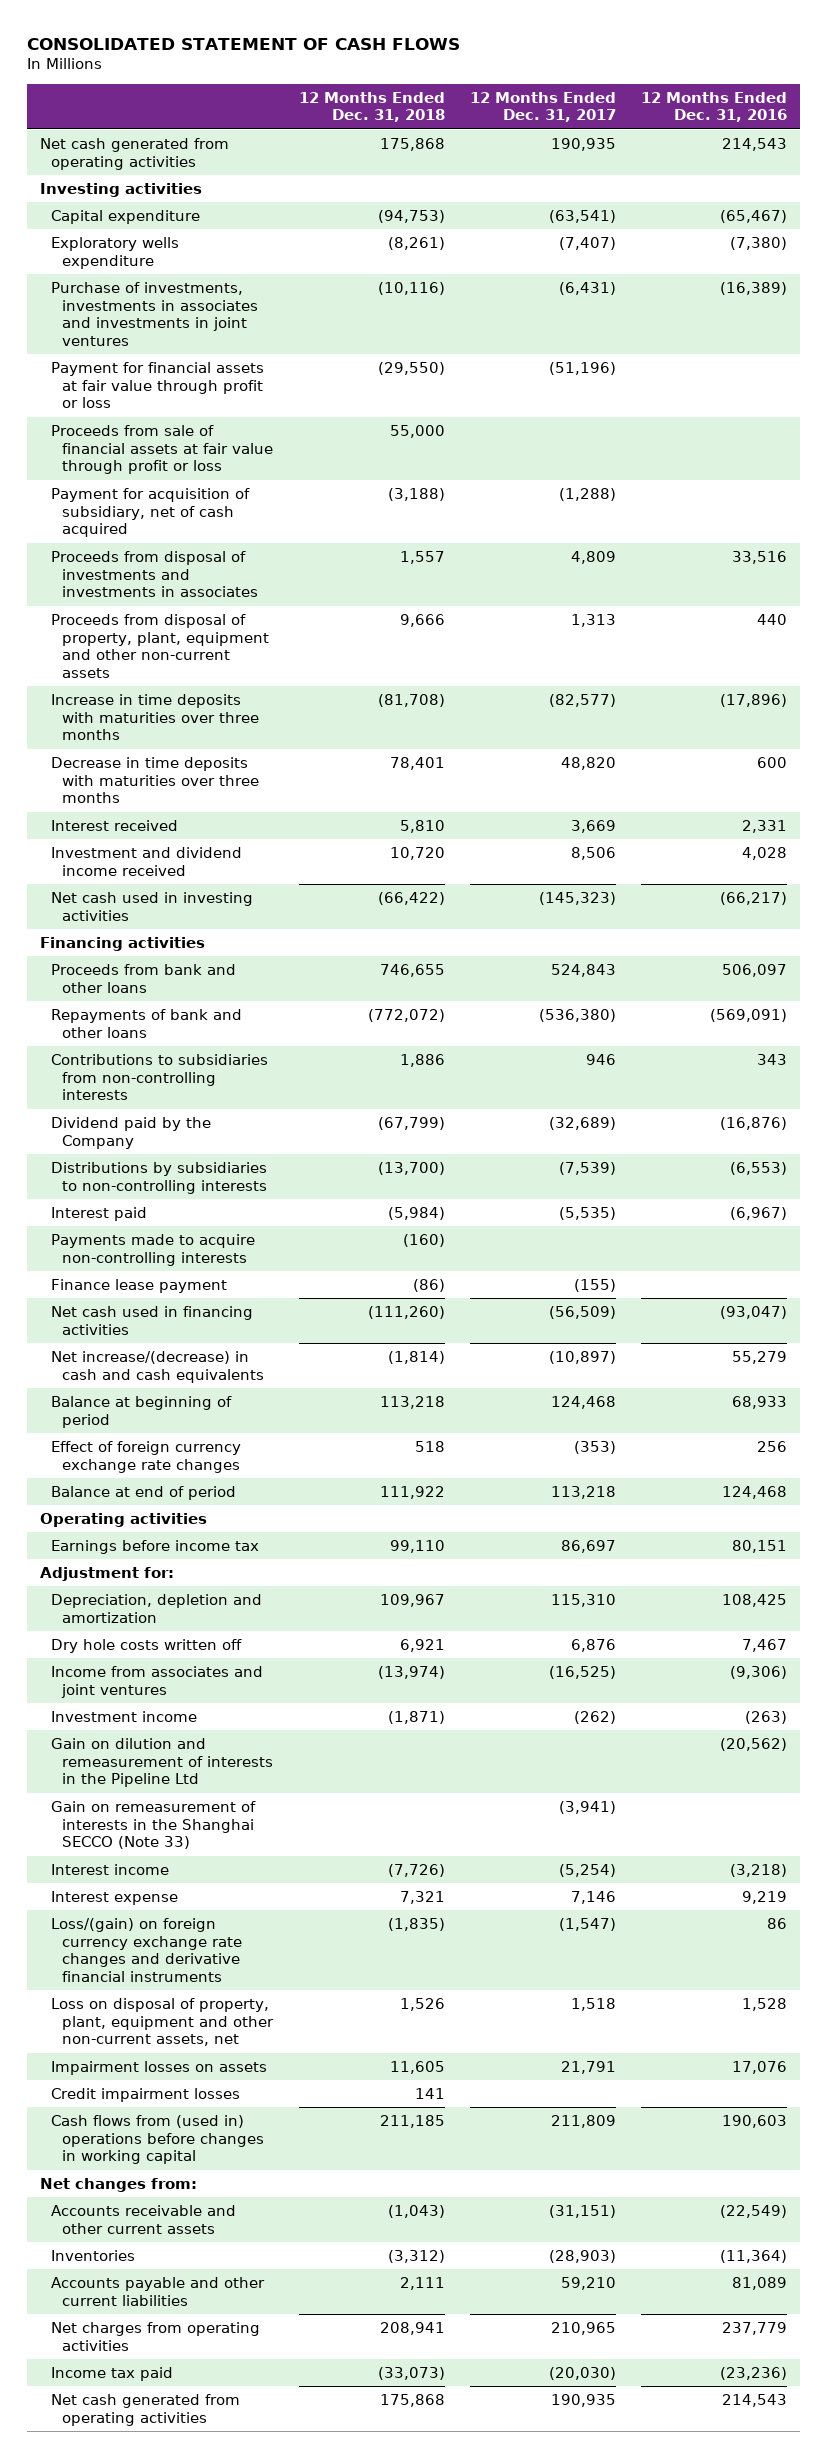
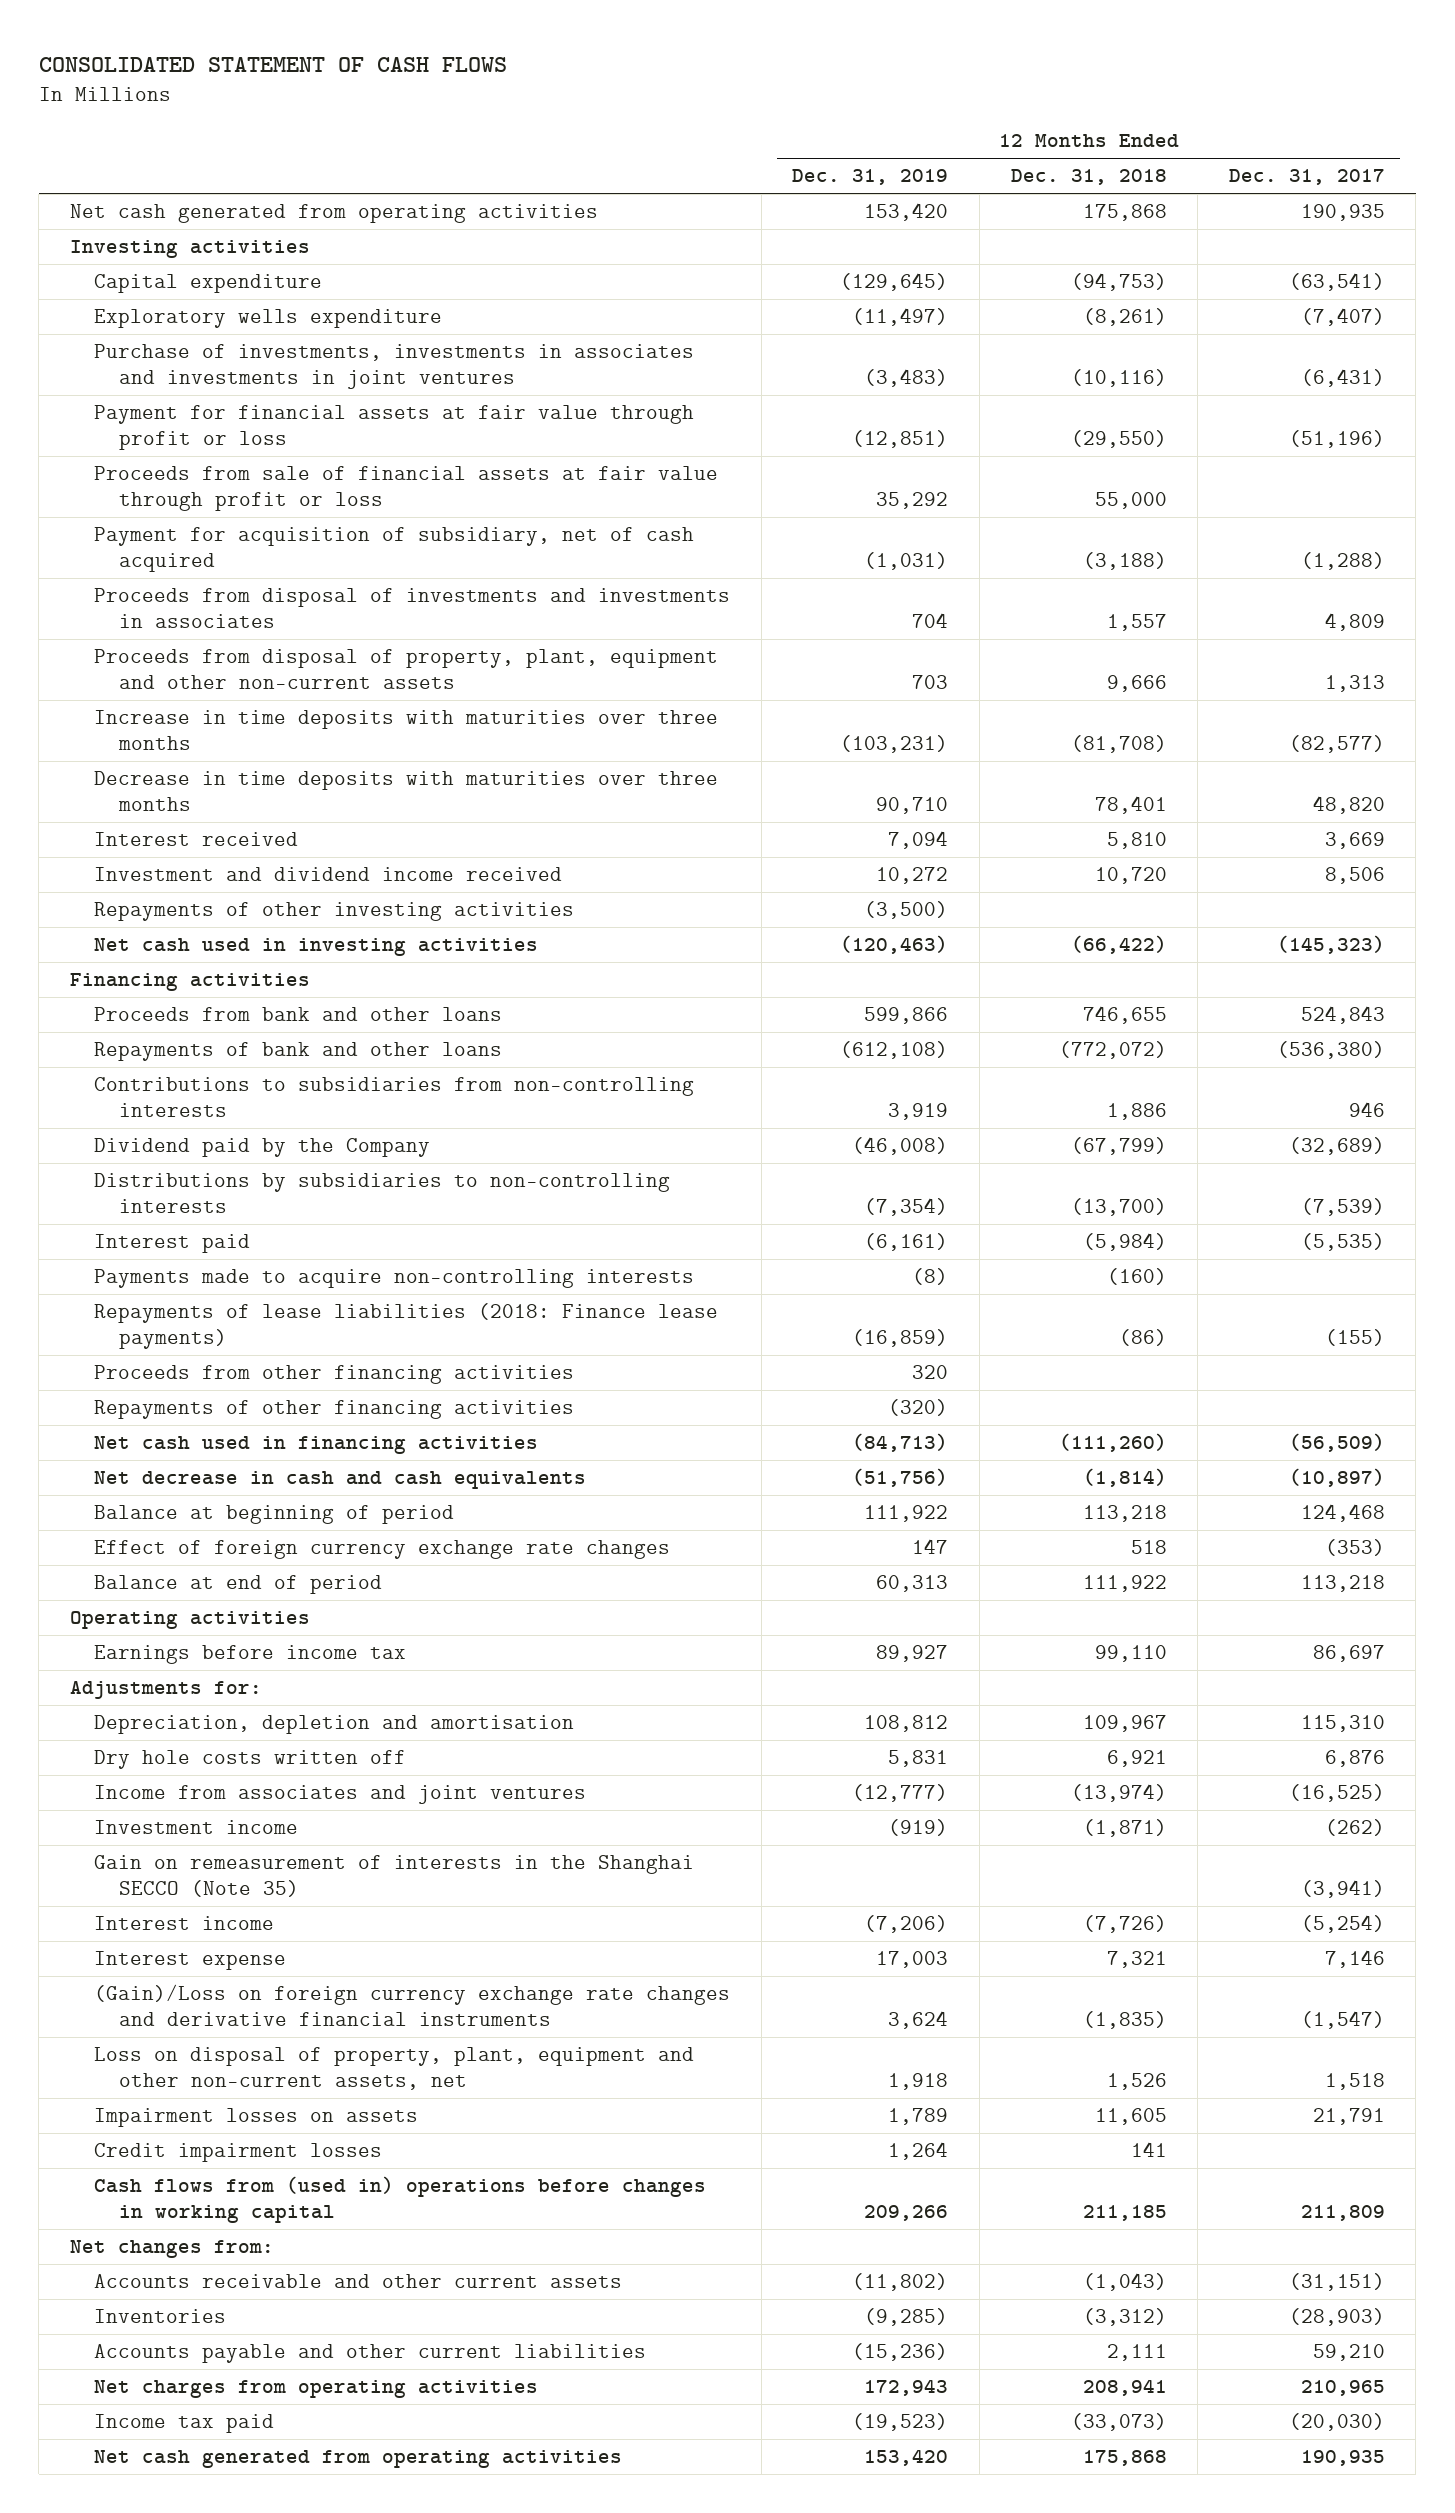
- | 12 Months Ended Dec. 31, 2018 | 12 Months Ended Dec. 31, 2017 | 12 Months Ended Dec. 31, 2016
+ | 12 Months Ended Dec. 31, 2019 | 12 Months Ended Dec. 31, 2018 | 12 Months Ended Dec. 31, 2017
+ Repayments of other investing activities | (3,500) | |
- Finance lease payment | (86) | (155) |
+ Repayments of lease liabilities (2018: Finance lease payments) | (16,859) | (86) | (155)
+ Proceeds from other financing activities | 320 | |
+ Repayments of other financing activities | (320) | |
- Net increase/(decrease) in cash and cash equivalents | (1,814) | (10,897) | 55,279
+ Net decrease in cash and cash equivalents | (51,756) | (1,814) | (10,897)
- Adjustment for:
- Depreciation, depletion and amortization | 109,967 | 115,310 | 108,425
+ Adjustments for:
+ Depreciation, depletion and amortisation | 108,812 | 109,967 | 115,310
- Gain on dilution and remeasurement of interests in the Pipeline Ltd | | | (20,562)
- Gain on remeasurement of interests in the Shanghai SECCO (Note 33) | | (3,941) |
+ Gain on remeasurement of interests in the Shanghai SECCO (Note 35) | | | (3,941)
- Loss/(gain) on foreign currency exchange rate changes and derivative financial instruments | (1,835) | (1,547) | 86
+ (Gain)/Loss on foreign currency exchange rate changes and derivative financial instruments | 3,624 | (1,835) | (1,547)

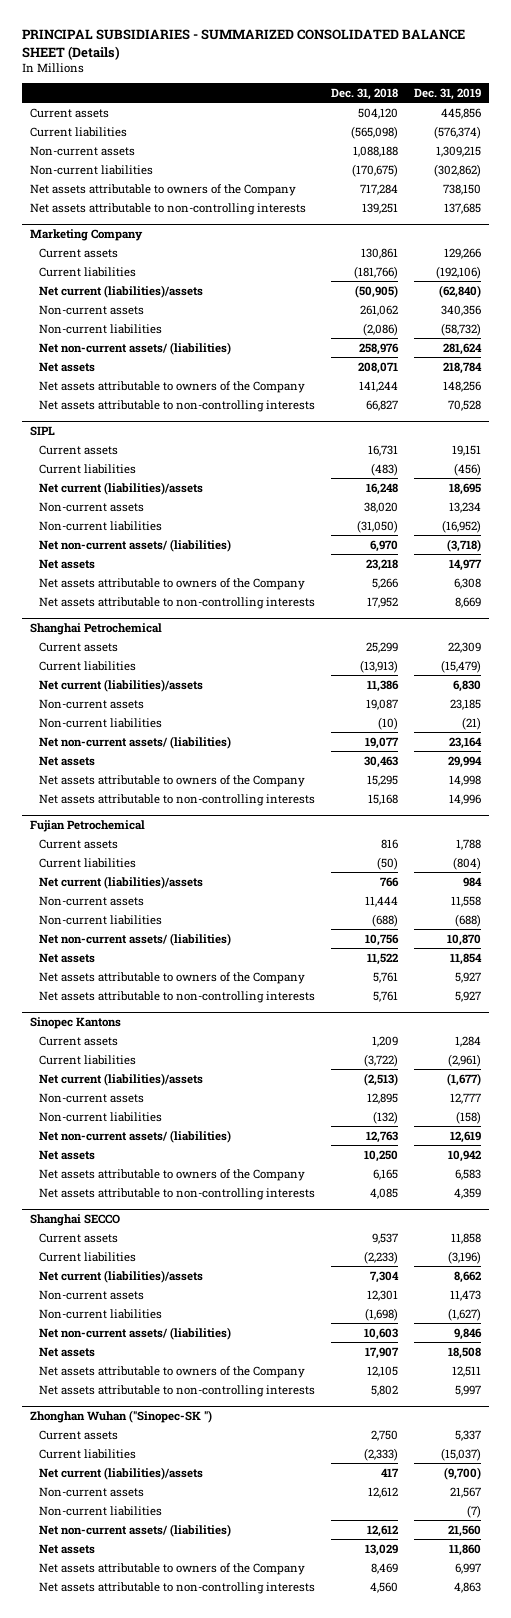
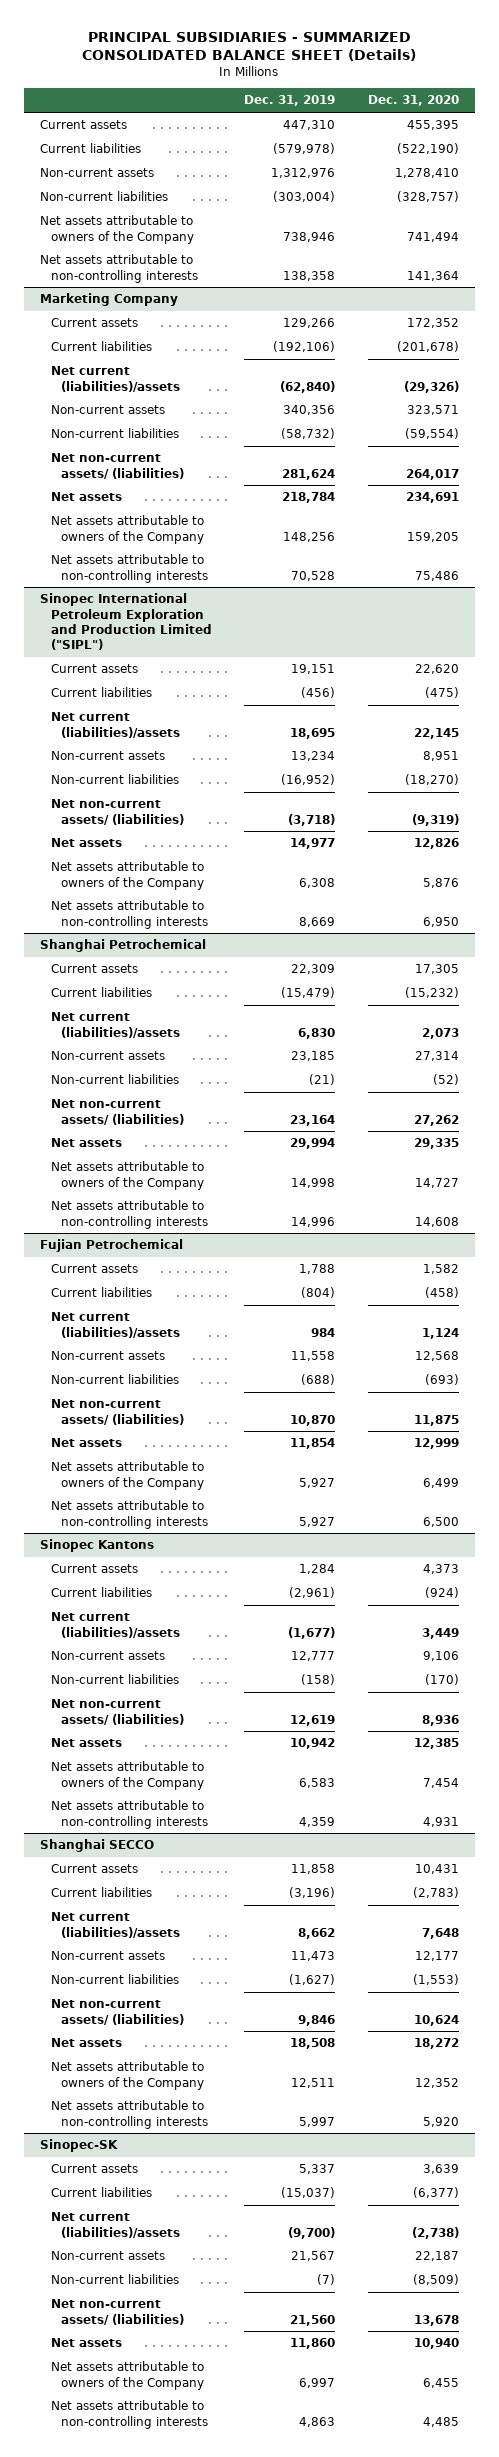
- | Dec. 31, 2018 | Dec. 31, 2019
+ | Dec. 31, 2019 | Dec. 31, 2020
- Current assets | 504,120 | 445,856
- Current liabilities | (565,098) | (576,374)
- Non-current assets | 1,088,188 | 1,309,215
- Non-current liabilities | (170,675) | (302,862)
- Net assets attributable to owners of the Company | 717,284 | 738,150
- Net assets attributable to non-controlling interests | 139,251 | 137,685
+ Current assets | 447,310 | 455,395
+ Current liabilities | (579,978) | (522,190)
+ Non-current assets | 1,312,976 | 1,278,410
+ Non-current liabilities | (303,004) | (328,757)
+ Net assets attributable to owners of the Company | 738,946 | 741,494
+ Net assets attributable to non-controlling interests | 138,358 | 141,364
- SIPL
+ Sinopec International Petroleum Exploration and Production Limited ("SIPL")
- Zhonghan Wuhan ("Sinopec-SK ")
+ Sinopec-SK

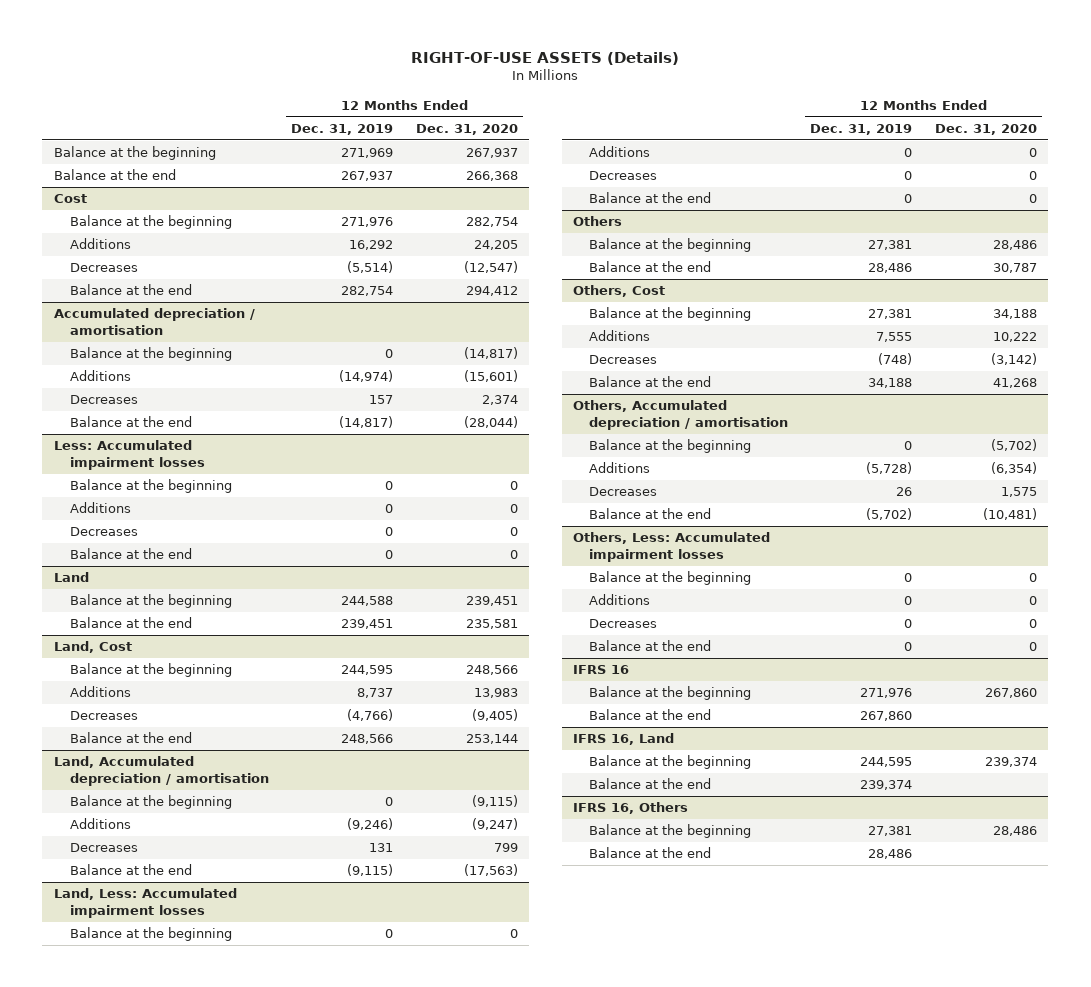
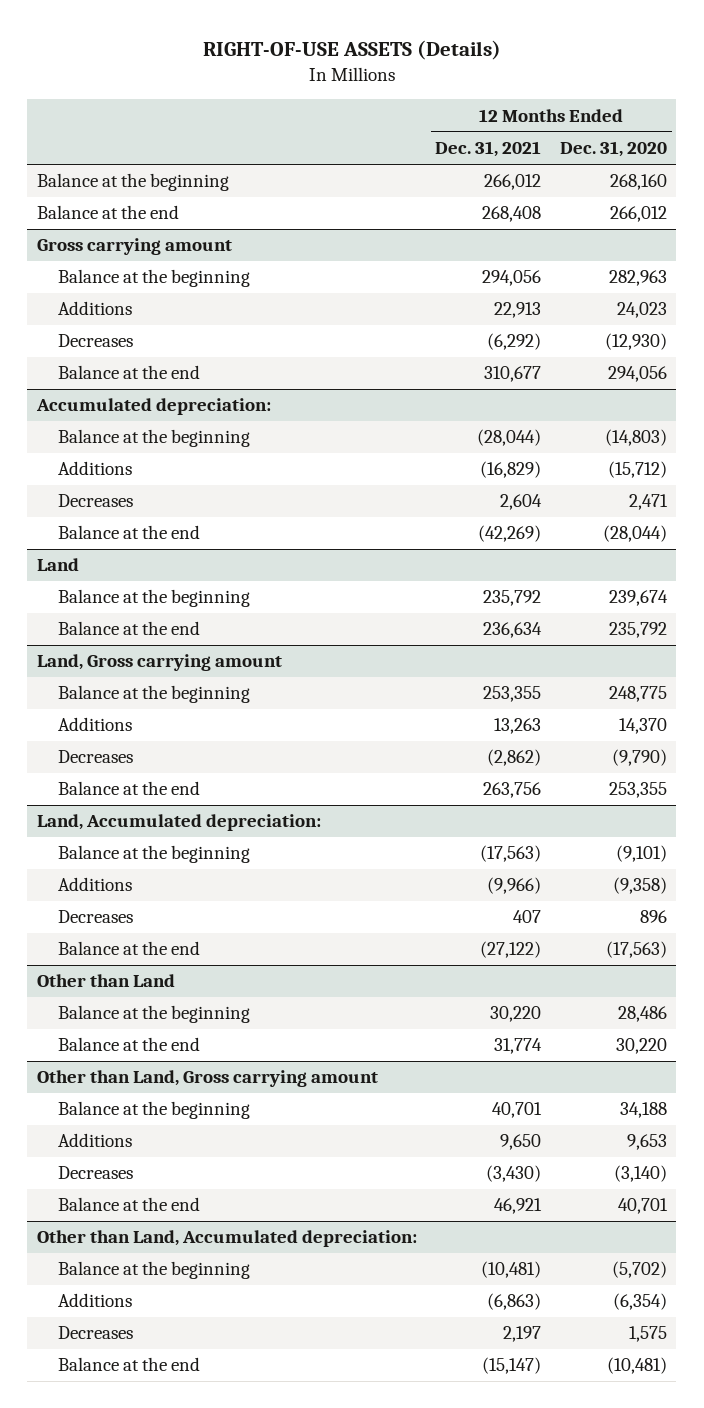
- | 12 Months Ended Dec. 31, 2019 | 12 Months Ended Dec. 31, 2020
+ | 12 Months Ended Dec. 31, 2021 | 12 Months Ended Dec. 31, 2020
- Balance at the beginning | 271,969 | 267,937
- Balance at the end | 267,937 | 266,368
- Cost
- Balance at the beginning | 271,976 | 282,754
- Additions | 16,292 | 24,205
- Decreases | (5,514) | (12,547)
- Balance at the end | 282,754 | 294,412
- Accumulated depreciation / amortisation
- Balance at the beginning | 0 | (14,817)
- Additions | (14,974) | (15,601)
- Decreases | 157 | 2,374
+ Balance at the beginning | 266,012 | 268,160
+ Balance at the end | 268,408 | 266,012
+ Gross carrying amount
+ Balance at the beginning | 294,056 | 282,963
+ Additions | 22,913 | 24,023
+ Decreases | (6,292) | (12,930)
+ Balance at the end | 310,677 | 294,056
+ Accumulated depreciation:
+ Balance at the beginning | (28,044) | (14,803)
+ Additions | (16,829) | (15,712)
+ Decreases | 2,604 | 2,471
- Less: Accumulated impairment losses
- Balance at the beginning | 0 | 0
- Additions | 0 | 0
- Decreases | 0 | 0
- Balance at the end | 0 | 0
@ Land
- Balance at the beginning | 244,588 | 239,451
- Balance at the end | 239,451 | 235,581
- Land, Cost
- Balance at the beginning | 244,595 | 248,566
- Additions | 8,737 | 13,983
- Decreases | (4,766) | (9,405)
- Balance at the end | 248,566 | 253,144
- Land, Accumulated depreciation / amortisation
- Balance at the beginning | 0 | (9,115)
- Additions | (9,246) | (9,247)
- Decreases | 131 | 799
@ Land
+ Balance at the beginning | 235,792 | 239,674
+ Balance at the end | 236,634 | 235,792
+ Land, Gross carrying amount
+ Balance at the beginning | 253,355 | 248,775
+ Additions | 13,263 | 14,370
+ Decreases | (2,862) | (9,790)
+ Balance at the end | 263,756 | 253,355
+ Land, Accumulated depreciation:
+ Balance at the beginning | (17,563) | (9,101)
+ Additions | (9,966) | (9,358)
+ Decreases | 407 | 896
- Land, Less: Accumulated impairment losses
- Balance at the beginning | 0 | 0
- Additions | 0 | 0
- Decreases | 0 | 0
- Balance at the end | 0 | 0
- Others
+ Other than Land
- Balance at the end | 28,486 | 30,787
- Others, Cost
+ Balance at the end | 31,774 | 30,220
+ Other than Land, Gross carrying amount
- Additions | 7,555 | 10,222
- Decreases | (748) | (3,142)
- Balance at the end | 34,188 | 41,268
- Others, Accumulated depreciation / amortisation
+ Additions | 9,650 | 9,653
+ Decreases | (3,430) | (3,140)
+ Balance at the end | 46,921 | 40,701
+ Other than Land, Accumulated depreciation:
- Others, Less: Accumulated impairment losses
- Balance at the beginning | 0 | 0
- Additions | 0 | 0
- Decreases | 0 | 0
- Balance at the end | 0 | 0
- IFRS 16
- Balance at the beginning | 271,976 | 267,860
- Balance at the end | 267,860 |
- IFRS 16, Land
- Balance at the beginning | 244,595 | 239,374
- Balance at the end | 239,374 |
- IFRS 16, Others
- Balance at the beginning | 27,381 | 28,486
- Balance at the end | 28,486 |

